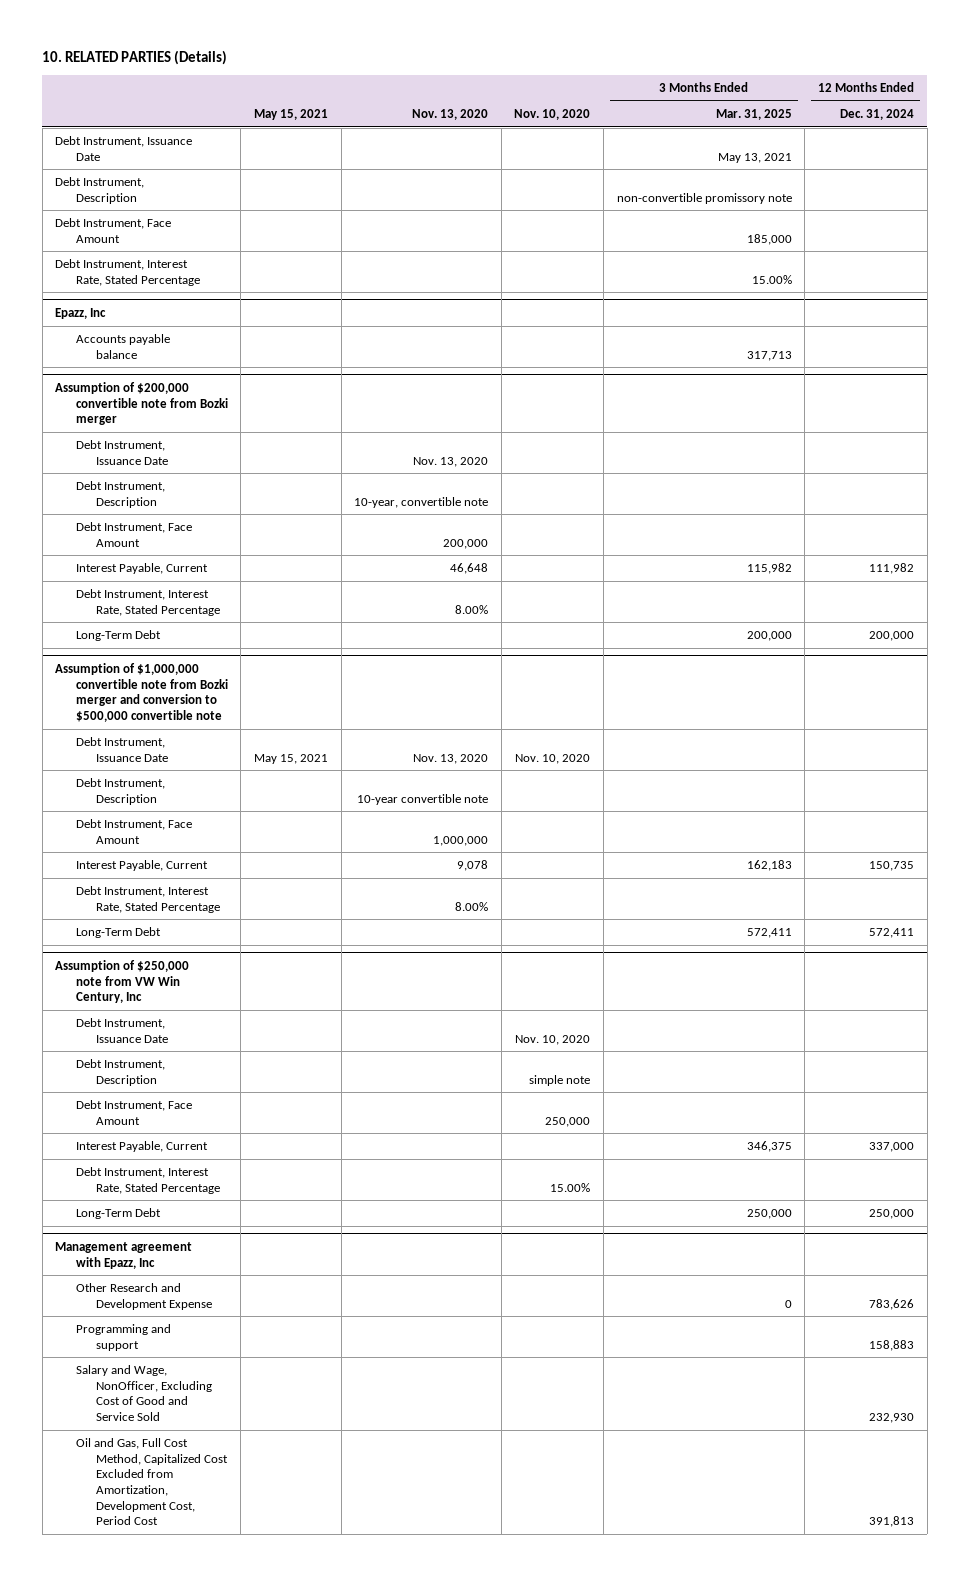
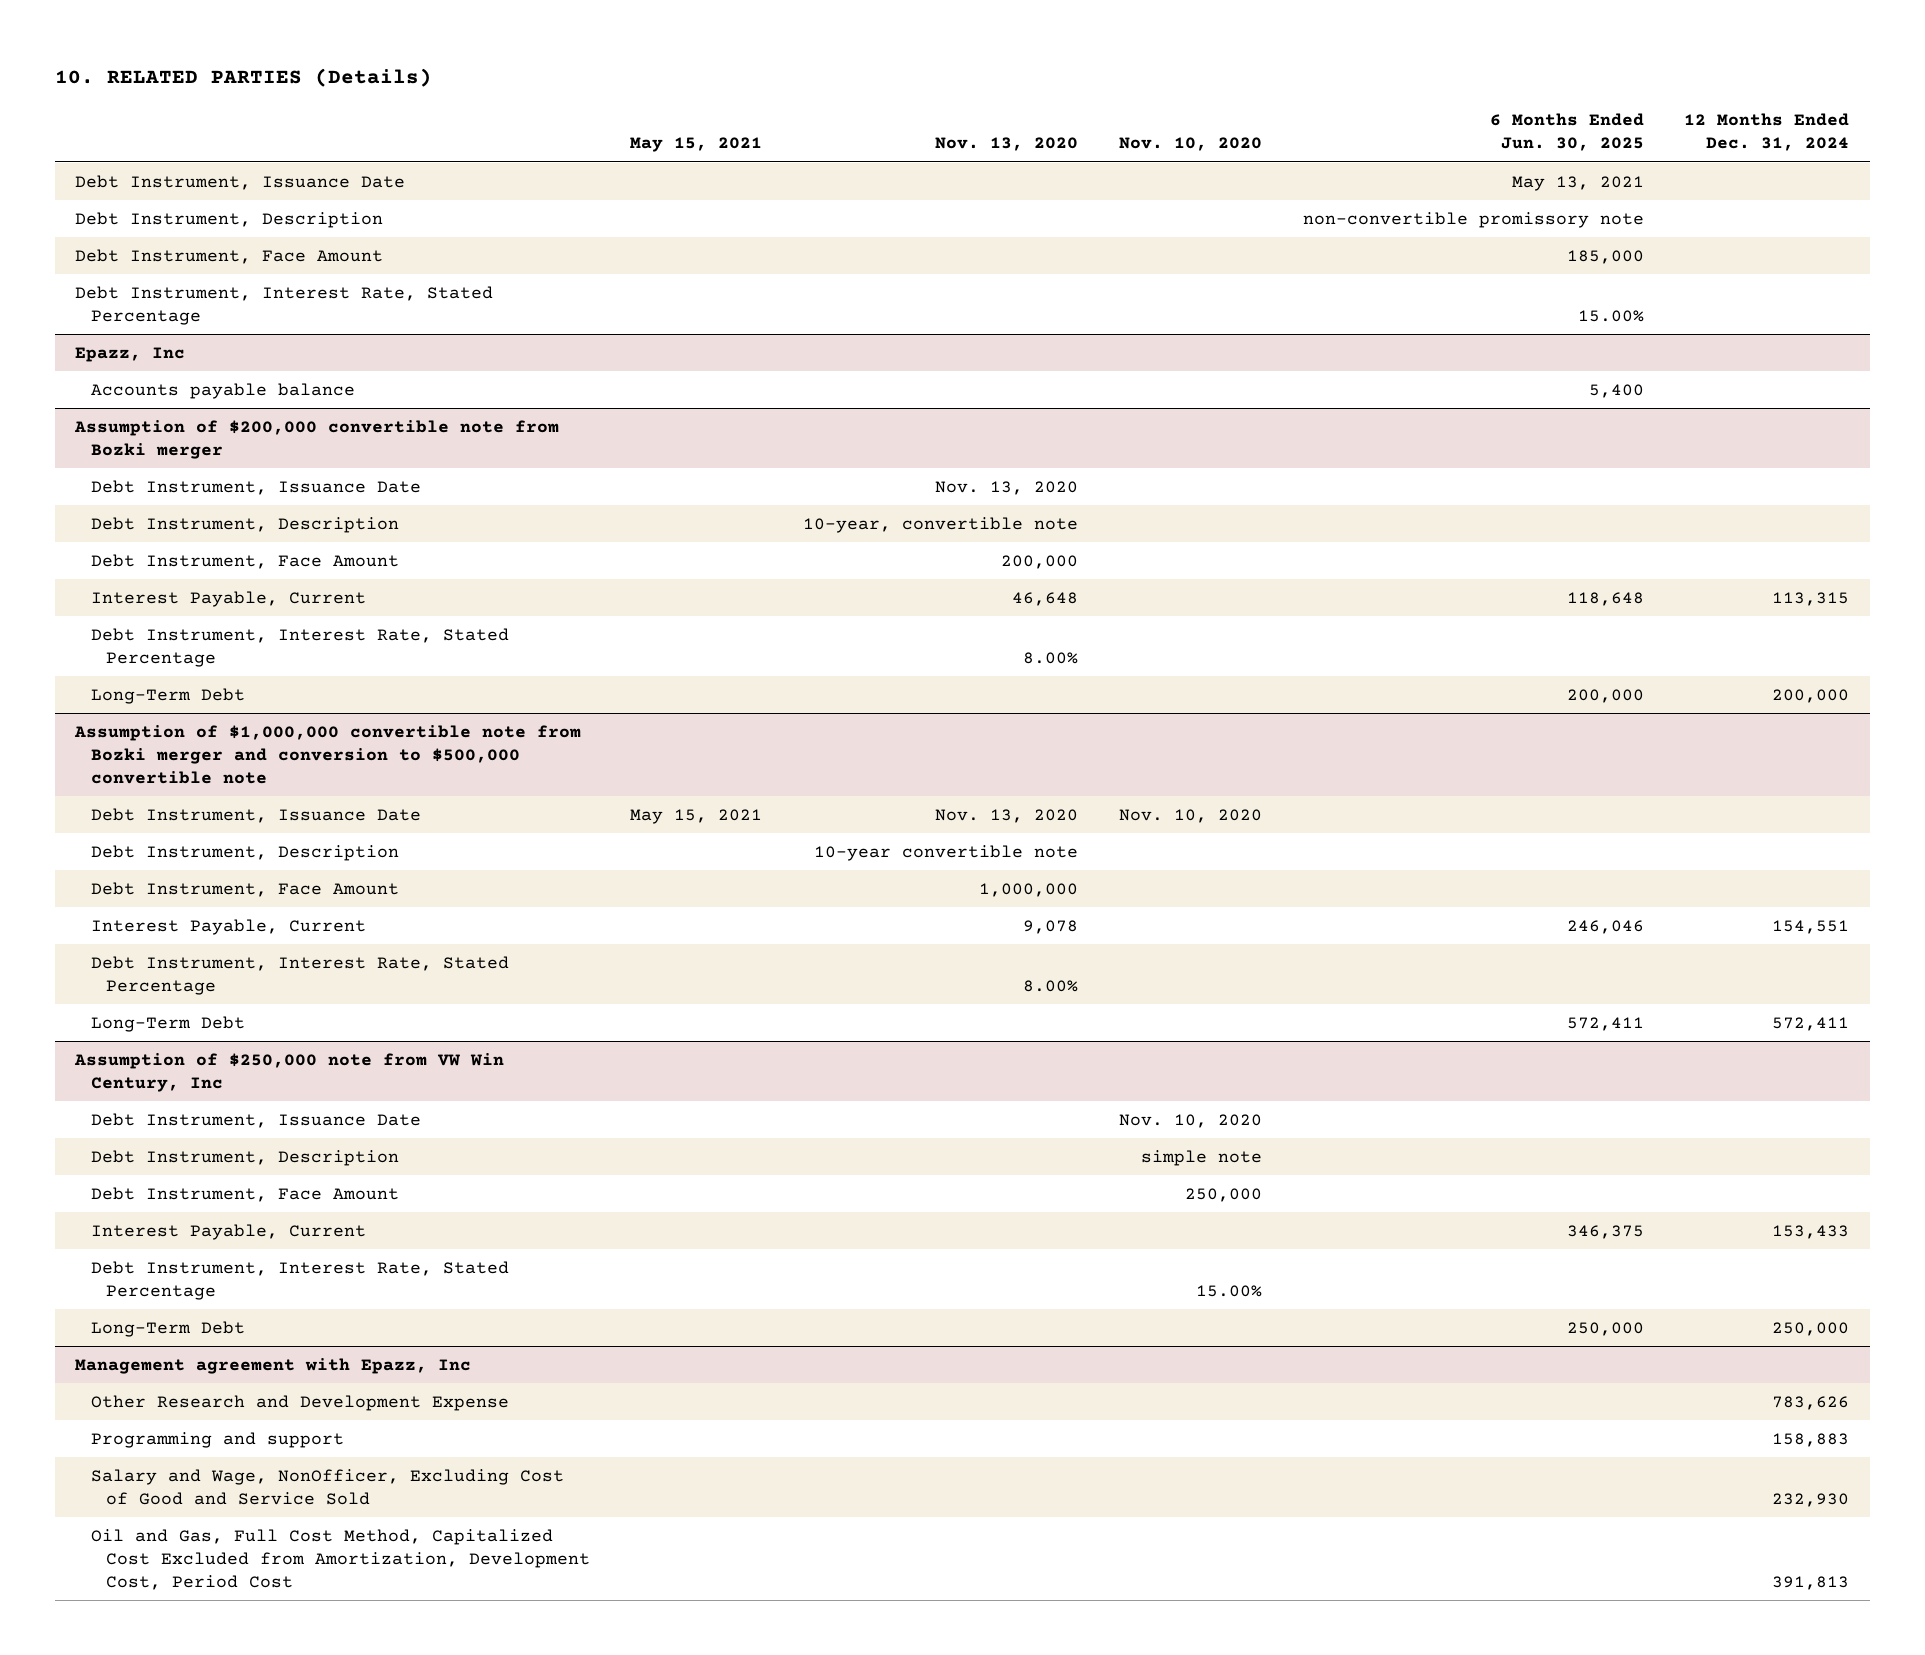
- | May 15, 2021 | Nov. 13, 2020 | Nov. 10, 2020 | 3 Months Ended Mar. 31, 2025 | 12 Months Ended Dec. 31, 2024
+ | May 15, 2021 | Nov. 13, 2020 | Nov. 10, 2020 | 6 Months Ended Jun. 30, 2025 | 12 Months Ended Dec. 31, 2024
@ Assumption of $200,000 convertible note from Bozki merger
- Interest Payable, Current | | 46,648 | | 115,982 | 111,982
+ Interest Payable, Current | | 46,648 | | 118,648 | 113,315
@ Assumption of $1,000,000 convertible note from Bozki merger and conversion to $500,000 convertible note
- Interest Payable, Current | | 9,078 | | 162,183 | 150,735
+ Interest Payable, Current | | 9,078 | | 246,046 | 154,551
@ Assumption of $250,000 note from VW Win Century, Inc
- Interest Payable, Current | | | | 346,375 | 337,000
+ Interest Payable, Current | | | | 346,375 | 153,433

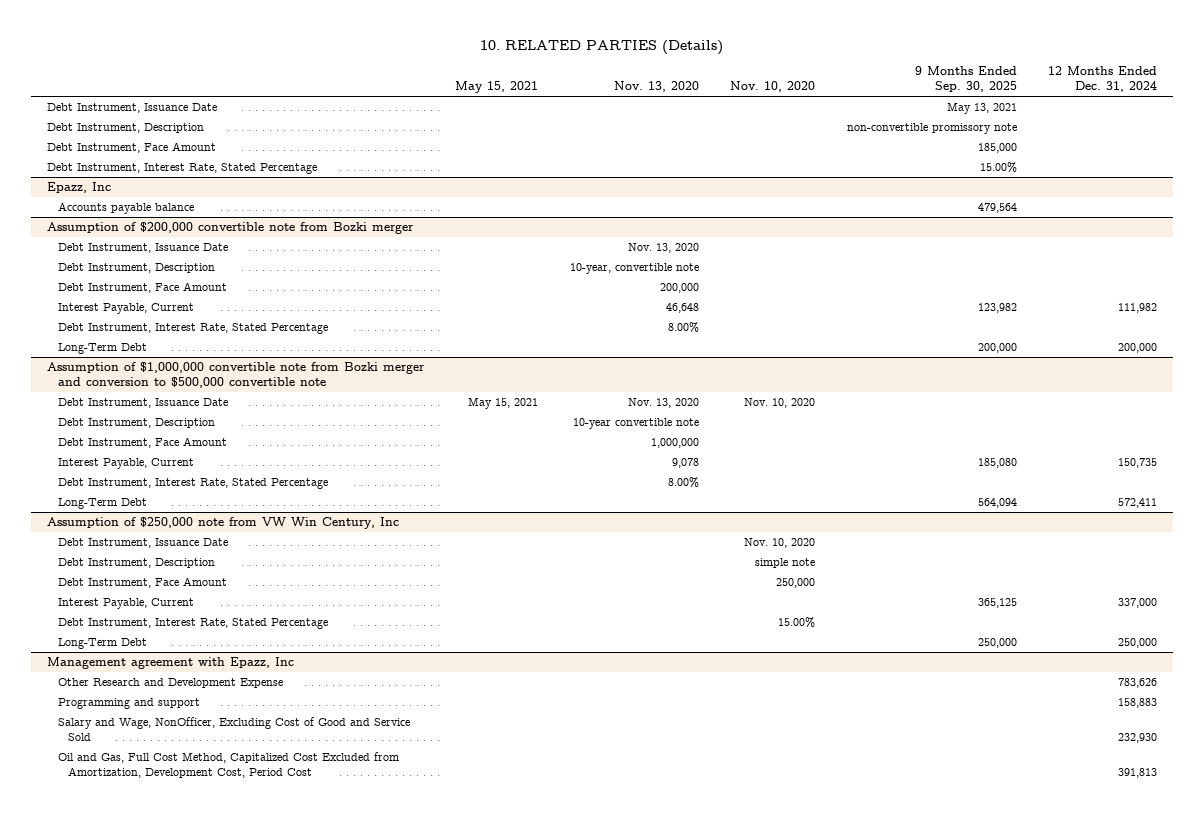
- | May 15, 2021 | Nov. 13, 2020 | Nov. 10, 2020 | 6 Months Ended Jun. 30, 2025 | 12 Months Ended Dec. 31, 2024
+ | May 15, 2021 | Nov. 13, 2020 | Nov. 10, 2020 | 9 Months Ended Sep. 30, 2025 | 12 Months Ended Dec. 31, 2024
@ Assumption of $200,000 convertible note from Bozki merger
- Interest Payable, Current | | 46,648 | | 118,648 | 113,315
+ Interest Payable, Current | | 46,648 | | 123,982 | 111,982
@ Assumption of $1,000,000 convertible note from Bozki merger and conversion to $500,000 convertible note
- Interest Payable, Current | | 9,078 | | 246,046 | 154,551
+ Interest Payable, Current | | 9,078 | | 185,080 | 150,735
@ Assumption of $250,000 note from VW Win Century, Inc
- Interest Payable, Current | | | | 346,375 | 153,433
+ Interest Payable, Current | | | | 365,125 | 337,000

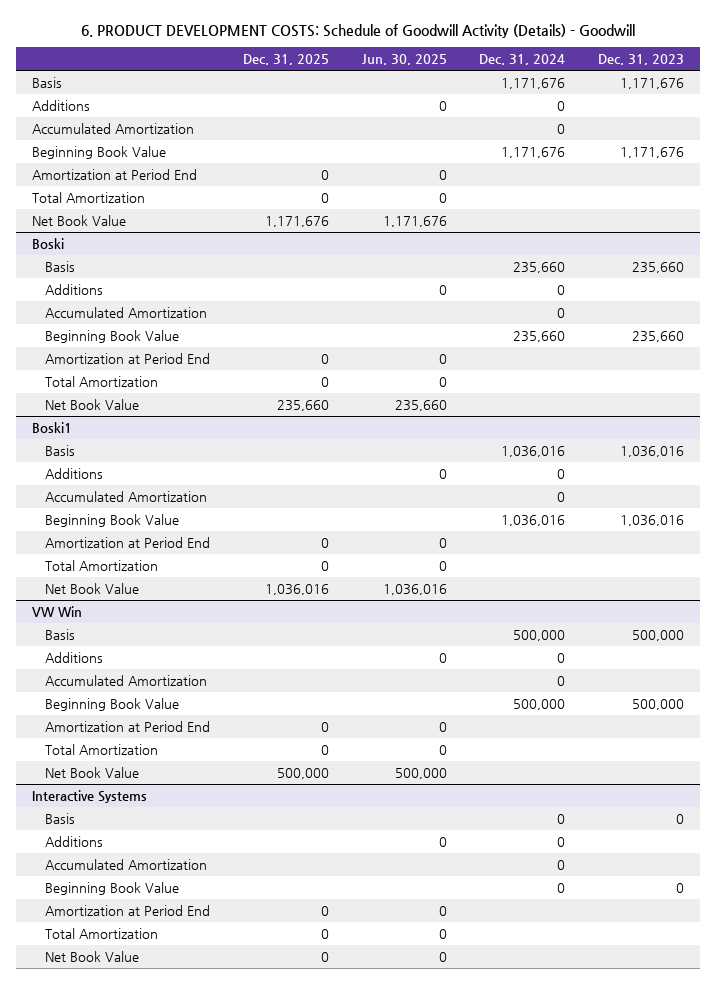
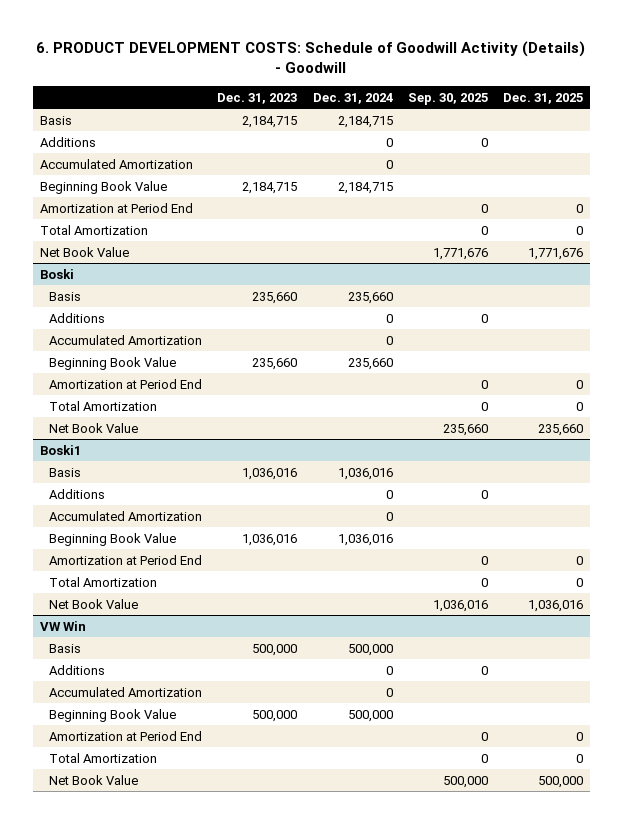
- | Dec. 31, 2025 | Jun. 30, 2025 | Dec. 31, 2024 | Dec. 31, 2023
+ | Dec. 31, 2023 | Dec. 31, 2024 | Sep. 30, 2025 | Dec. 31, 2025
- Basis | | | 1,171,676 | 1,171,676
+ Basis | 2,184,715 | 2,184,715 | |
- Beginning Book Value | | | 1,171,676 | 1,171,676
+ Beginning Book Value | 2,184,715 | 2,184,715 | |
- Net Book Value | 1,171,676 | 1,171,676 | |
+ Net Book Value | | | 1,771,676 | 1,771,676
- Interactive Systems
- Basis | | | 0 | 0
- Additions | | 0 | 0 |
- Accumulated Amortization | | | 0 |
- Beginning Book Value | | | 0 | 0
- Amortization at Period End | 0 | 0 | |
- Total Amortization | 0 | 0 | |
- Net Book Value | 0 | 0 | |

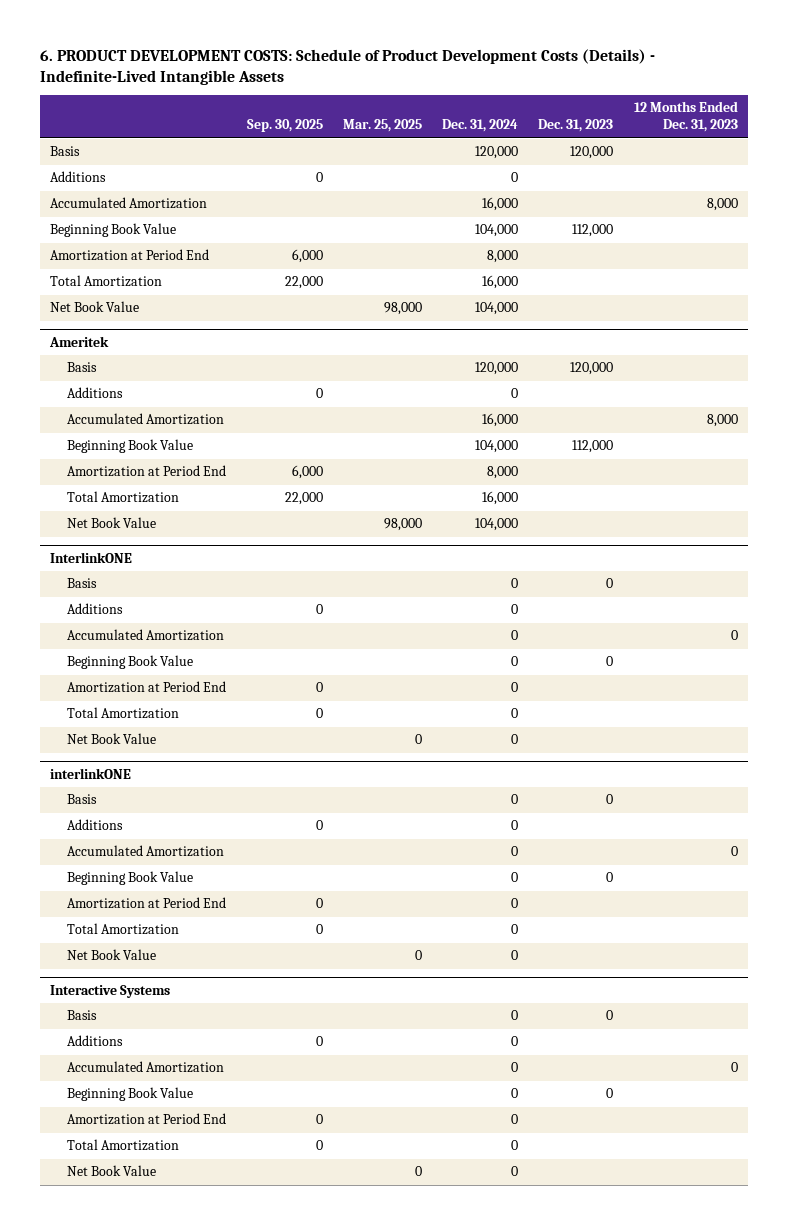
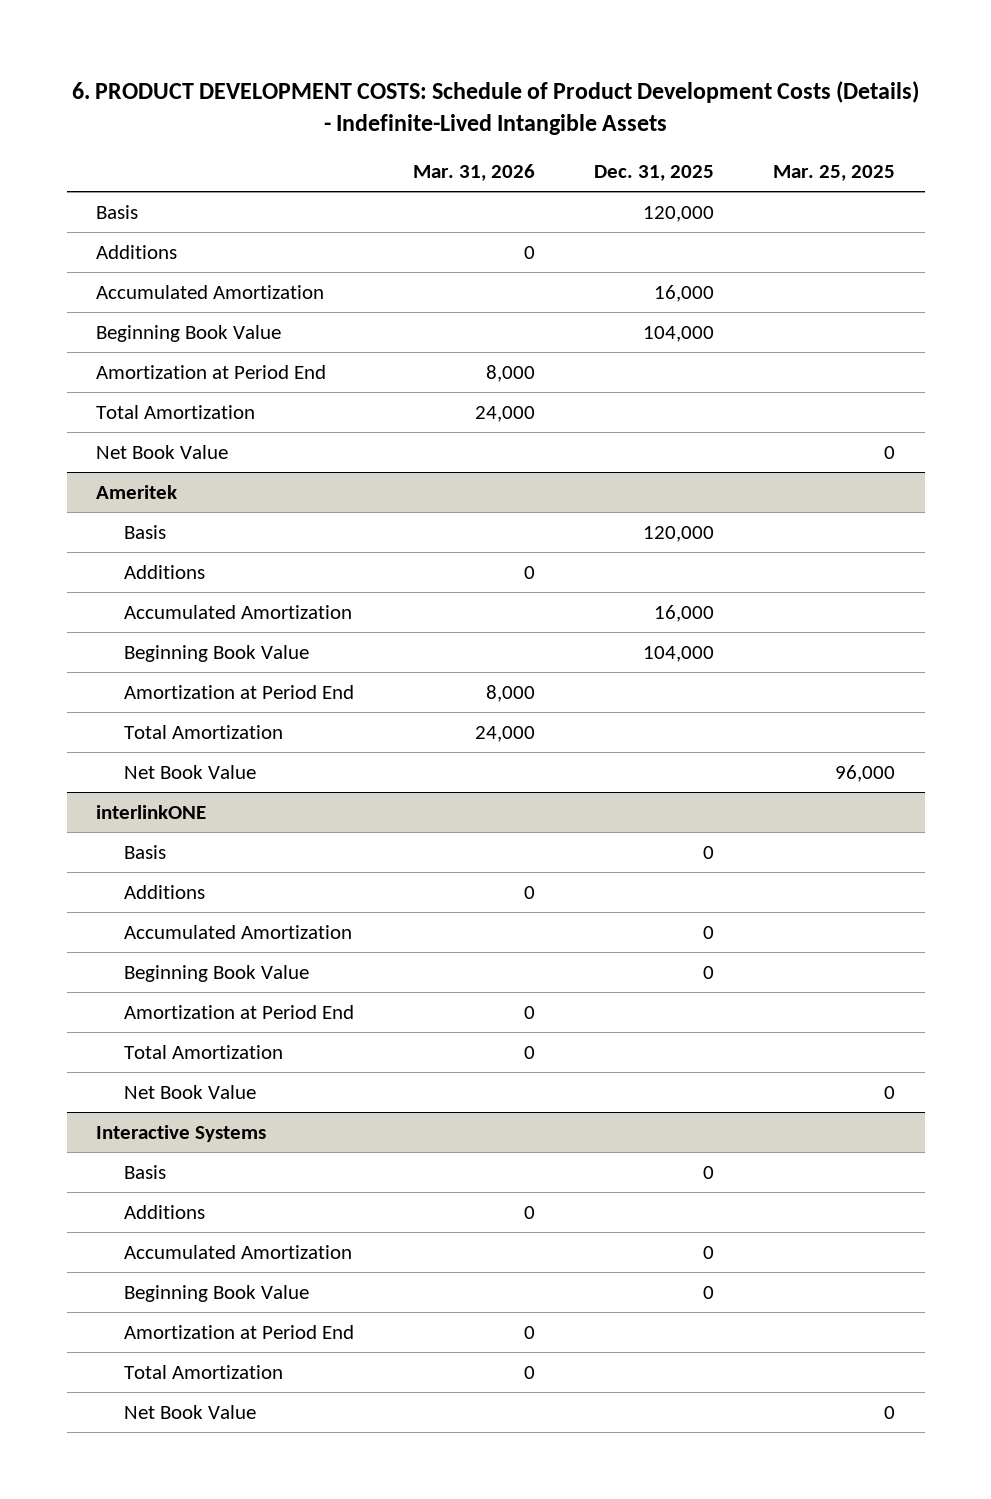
- | Sep. 30, 2025 | Mar. 25, 2025 | Dec. 31, 2024 | Dec. 31, 2023 | 12 Months Ended Dec. 31, 2023
+ | Mar. 31, 2026 | Dec. 31, 2025 | Mar. 25, 2025
- Net Book Value | | 98,000 | 104,000 | |
+ Net Book Value | | | 0
@ Ameritek
- Net Book Value | | 98,000 | 104,000 | |
- InterlinkONE
- Basis | | | 0 | 0 |
- Additions | 0 | | 0 | |
- Accumulated Amortization | | | 0 | | 0
- Beginning Book Value | | | 0 | 0 |
- Amortization at Period End | 0 | | 0 | |
- Total Amortization | 0 | | 0 | |
- Net Book Value | | 0 | 0 | |
@ Ameritek
+ Net Book Value | | | 96,000

